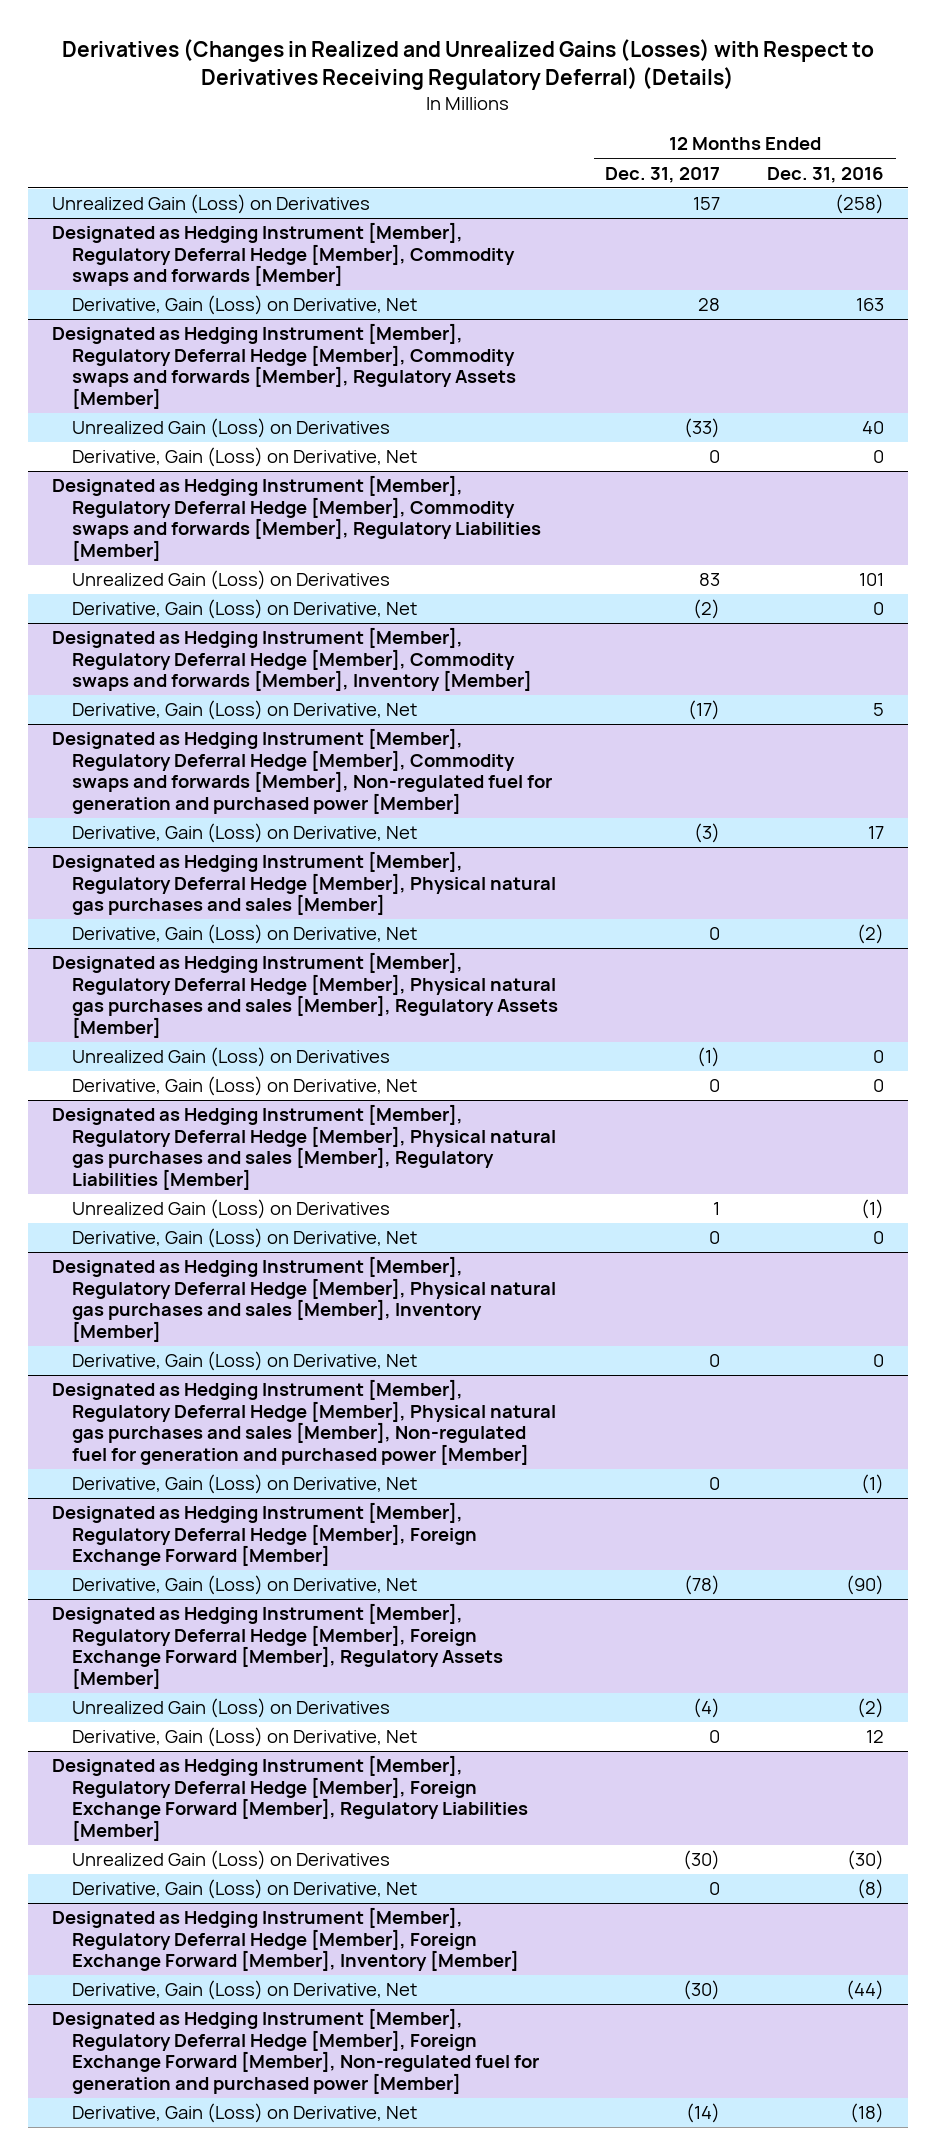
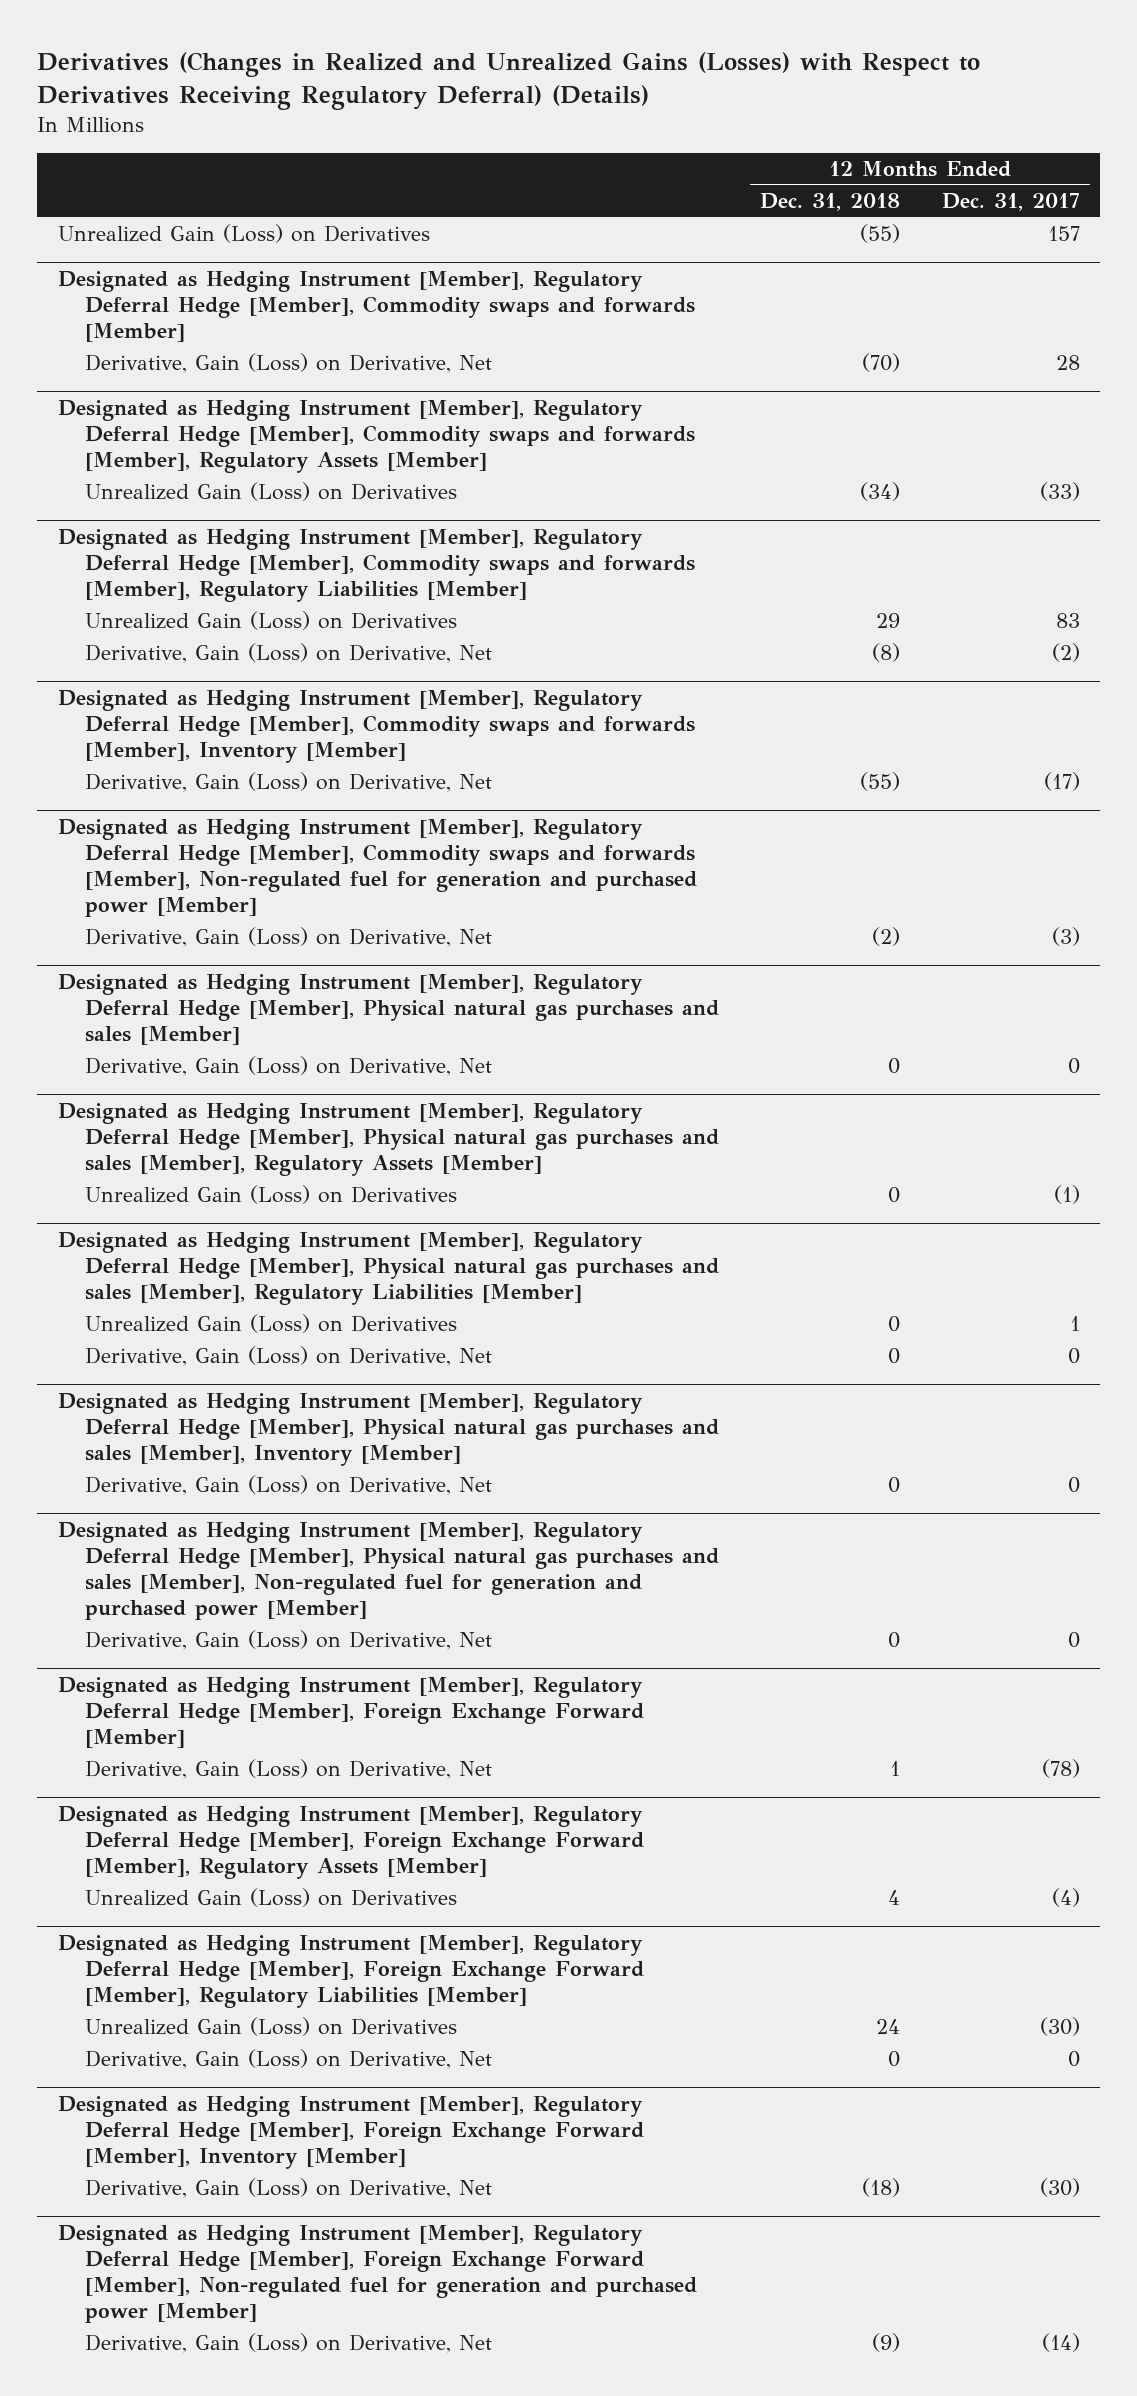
- | 12 Months Ended Dec. 31, 2017 | 12 Months Ended Dec. 31, 2016
+ | 12 Months Ended Dec. 31, 2018 | 12 Months Ended Dec. 31, 2017
@ Designated as Hedging Instrument [Member], Regulatory Deferral Hedge [Member], Commodity swaps and forwards [Member], Regulatory Assets [Member]
- Derivative, Gain (Loss) on Derivative, Net | 0 | 0
@ Designated as Hedging Instrument [Member], Regulatory Deferral Hedge [Member], Physical natural gas purchases and sales [Member], Regulatory Assets [Member]
- Derivative, Gain (Loss) on Derivative, Net | 0 | 0
@ Designated as Hedging Instrument [Member], Regulatory Deferral Hedge [Member], Foreign Exchange Forward [Member], Regulatory Assets [Member]
- Derivative, Gain (Loss) on Derivative, Net | 0 | 12

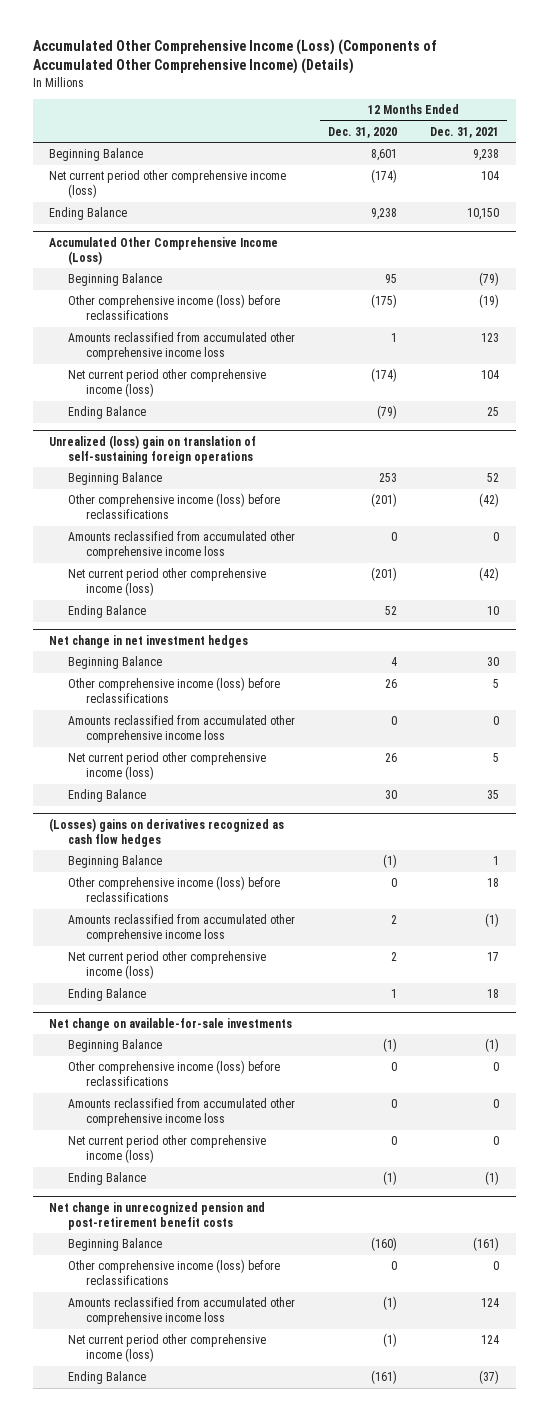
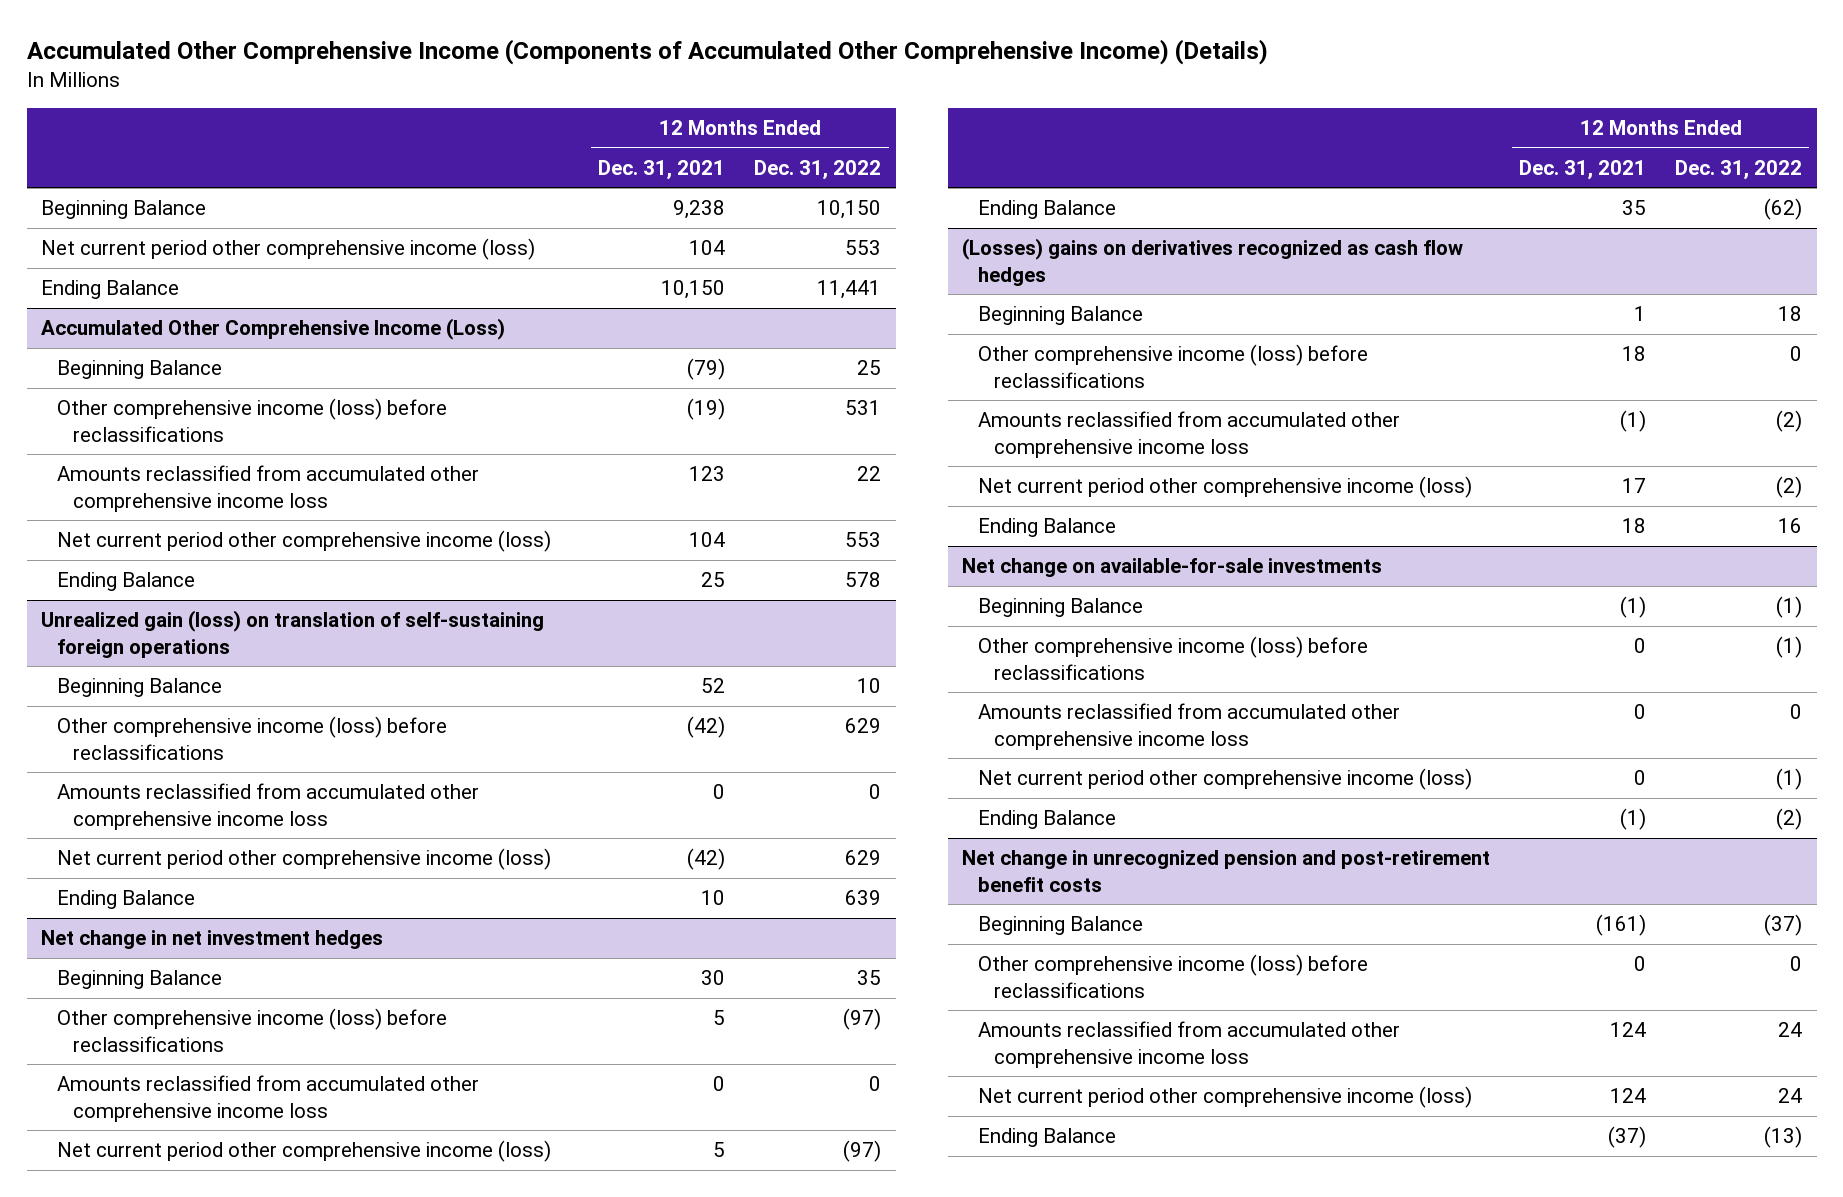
- Accumulated Other Comprehensive Income (Loss) (Components of Accumulated Other Comprehensive Income) (Details)
+ Accumulated Other Comprehensive Income (Components of Accumulated Other Comprehensive Income) (Details)
- | 12 Months Ended Dec. 31, 2020 | 12 Months Ended Dec. 31, 2021
+ | 12 Months Ended Dec. 31, 2021 | 12 Months Ended Dec. 31, 2022
- Unrealized (loss) gain on translation of self-sustaining foreign operations
+ Unrealized gain (loss) on translation of self-sustaining foreign operations

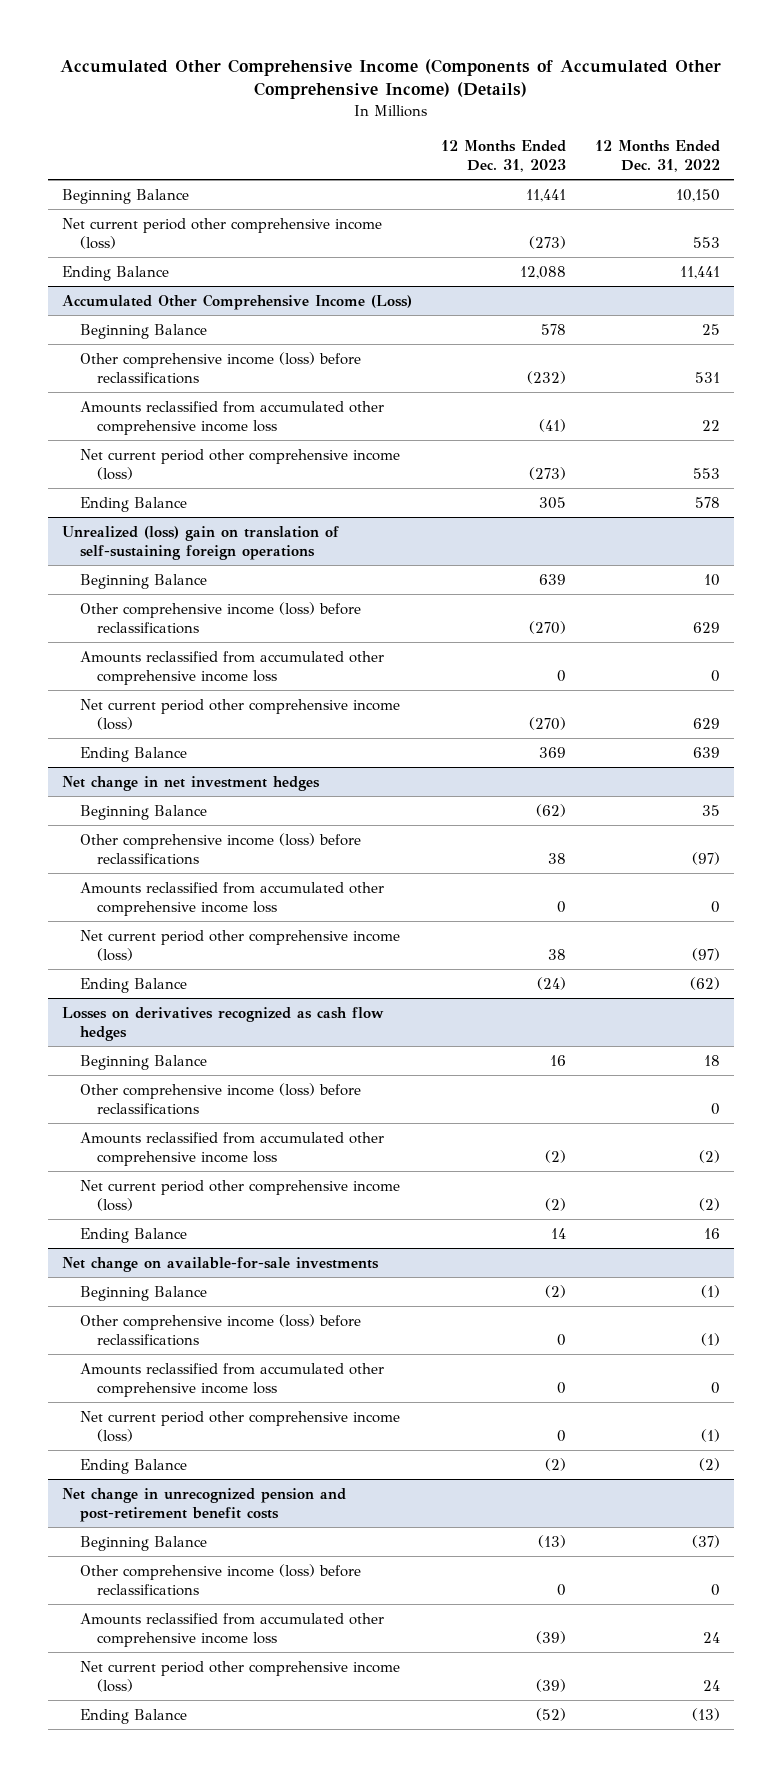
- | 12 Months Ended Dec. 31, 2021 | 12 Months Ended Dec. 31, 2022
+ | 12 Months Ended Dec. 31, 2023 | 12 Months Ended Dec. 31, 2022
- Unrealized gain (loss) on translation of self-sustaining foreign operations
+ Unrealized (loss) gain on translation of self-sustaining foreign operations
- (Losses) gains on derivatives recognized as cash flow hedges
+ Losses on derivatives recognized as cash flow hedges

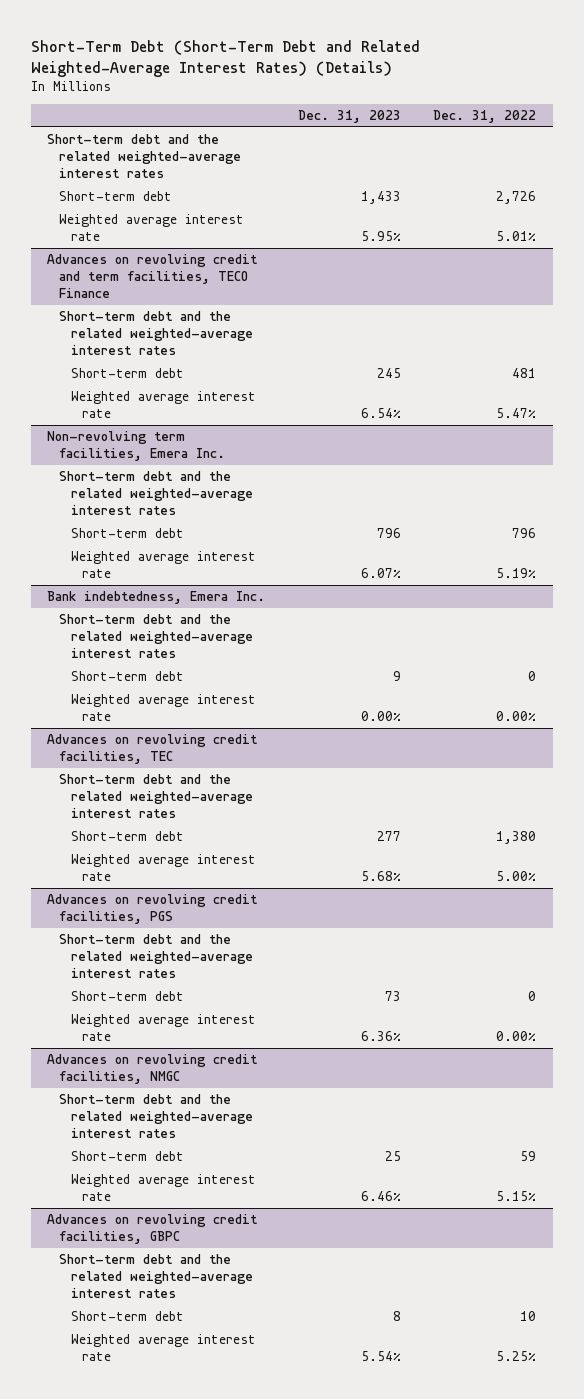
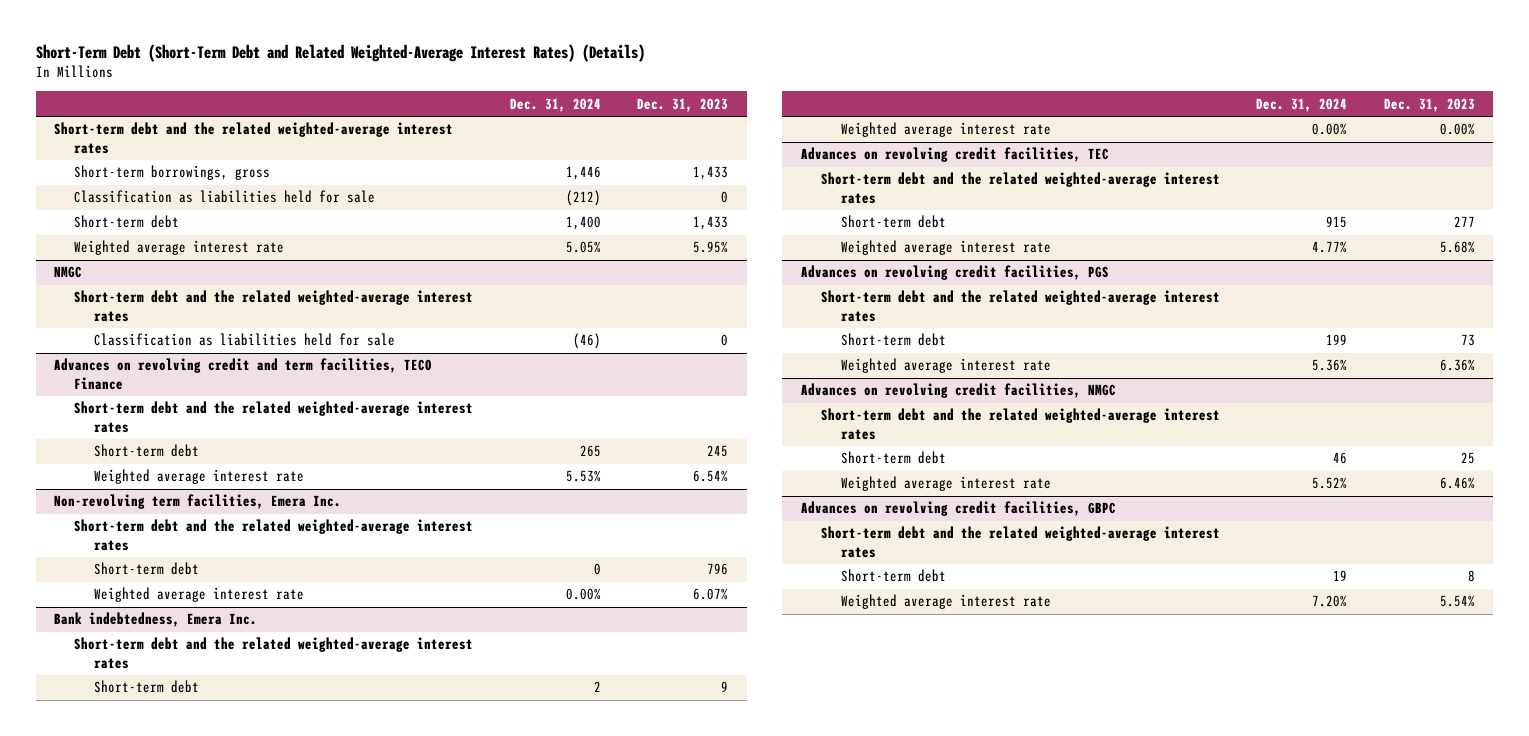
- | Dec. 31, 2023 | Dec. 31, 2022
+ | Dec. 31, 2024 | Dec. 31, 2023
+ Short-term borrowings, gross | 1,446 | 1,433
+ Classification as liabilities held for sale | (212) | 0
+ NMGC
+ Short-term debt and the related weighted-average interest rates
+ Classification as liabilities held for sale | (46) | 0

